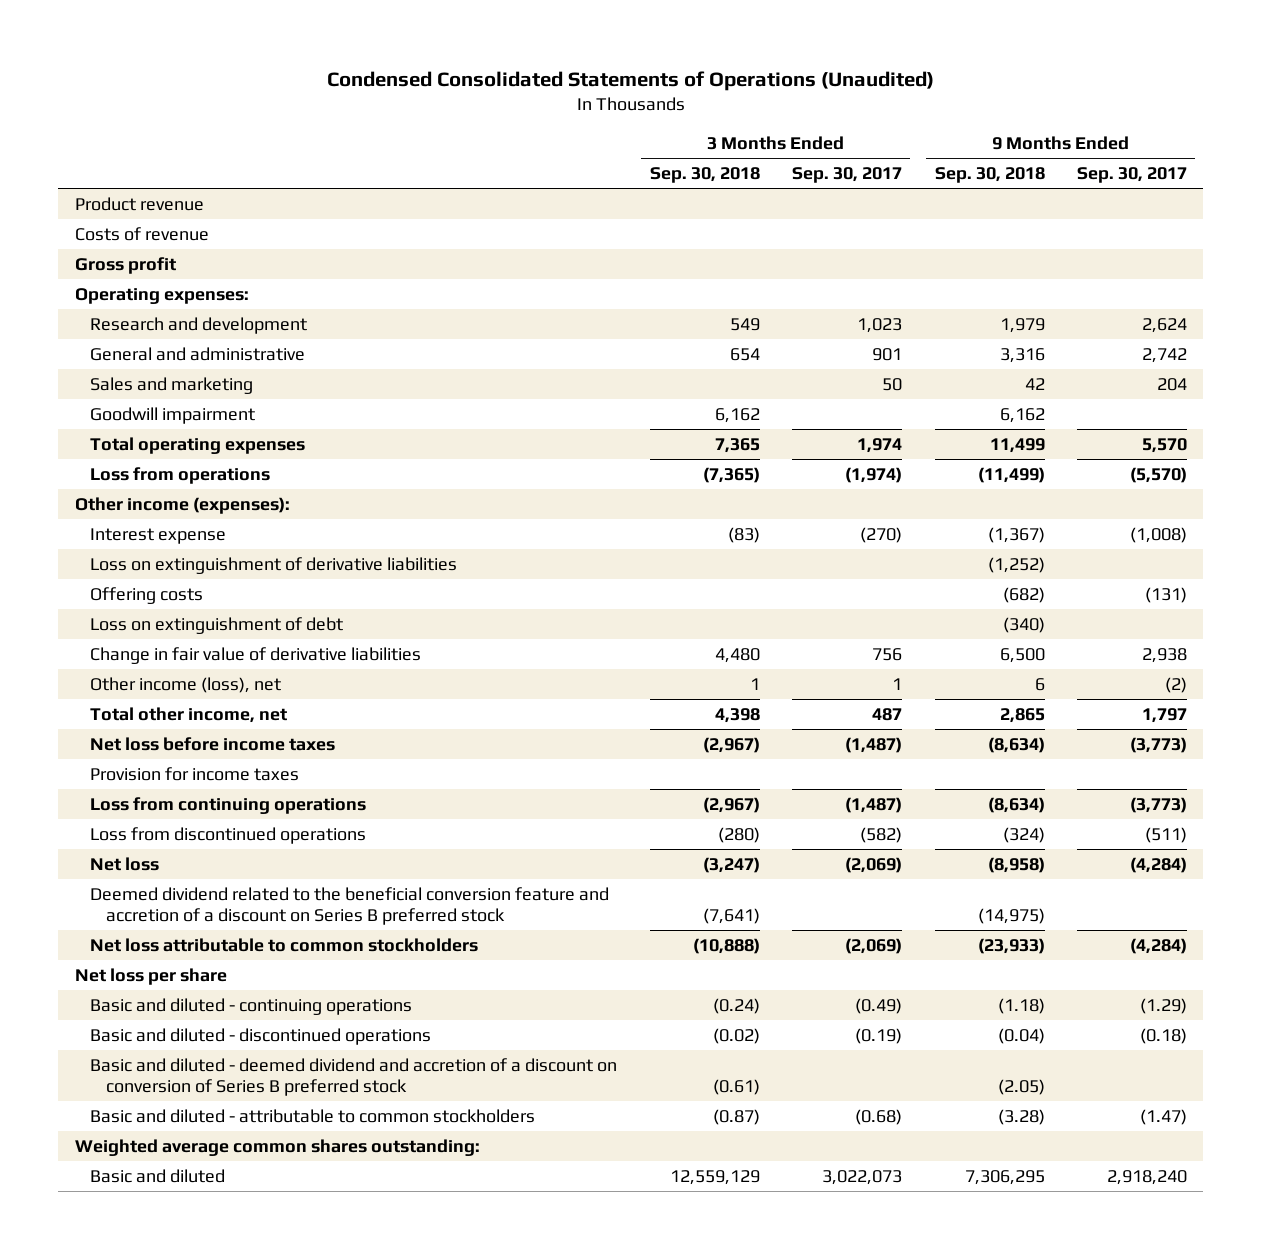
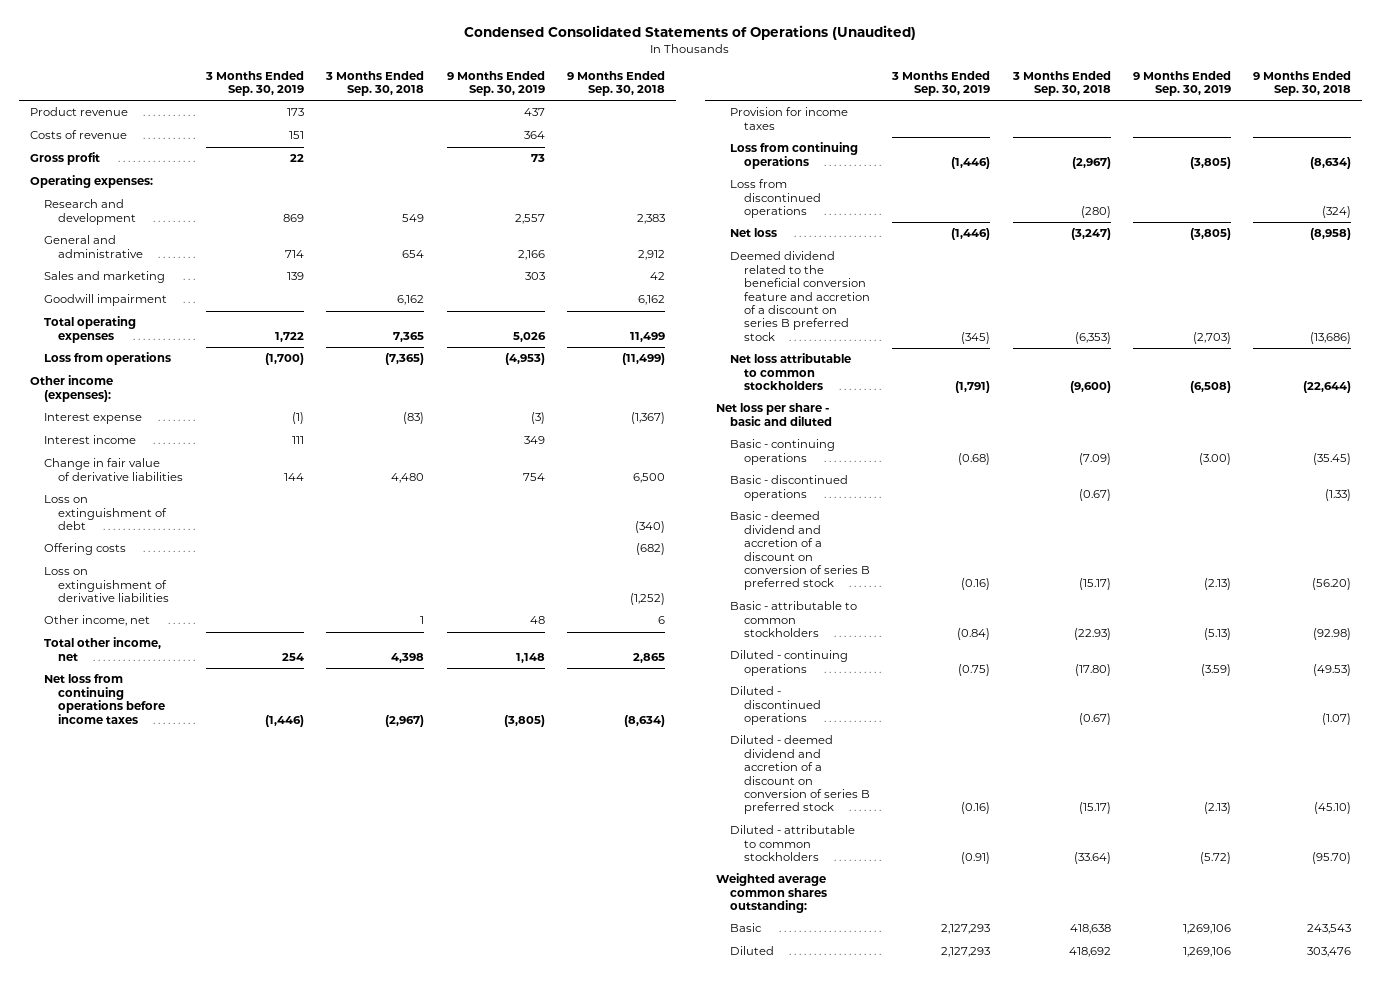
- | 3 Months Ended Sep. 30, 2018 | 3 Months Ended Sep. 30, 2017 | 9 Months Ended Sep. 30, 2018 | 9 Months Ended Sep. 30, 2017
+ | 3 Months Ended Sep. 30, 2019 | 3 Months Ended Sep. 30, 2018 | 9 Months Ended Sep. 30, 2019 | 9 Months Ended Sep. 30, 2018
- Research and development | 549 | 1,023 | 1,979 | 2,624
- General and administrative | 654 | 901 | 3,316 | 2,742
+ Research and development | 869 | 549 | 2,557 | 2,383
+ General and administrative | 714 | 654 | 2,166 | 2,912
+ Interest income | 111 | | 349 |
- Other income (loss), net | 1 | 1 | 6 | (2)
moved down: Loss on extinguishment of debt | | | | (340)
moved down: Offering costs | | | | (682)
moved down: Loss on extinguishment of derivative liabilities | | | | (1,252)
+ Other income, net | | 1 | 48 | 6
- Net loss before income taxes | (2,967) | (1,487) | (8,634) | (3,773)
+ Net loss from continuing operations before income taxes | (1,446) | (2,967) | (3,805) | (8,634)
- Deemed dividend related to the beneficial conversion feature and accretion of a discount on Series B preferred stock | (7,641) | | (14,975) |
- Net loss attributable to common stockholders | (10,888) | (2,069) | (23,933) | (4,284)
- Net loss per share
- Basic and diluted - continuing operations | (0.24) | (0.49) | (1.18) | (1.29)
- Basic and diluted - discontinued operations | (0.02) | (0.19) | (0.04) | (0.18)
- Basic and diluted - deemed dividend and accretion of a discount on conversion of Series B preferred stock | (0.61) | | (2.05) |
- Basic and diluted - attributable to common stockholders | (0.87) | (0.68) | (3.28) | (1.47)
+ Deemed dividend related to the beneficial conversion feature and accretion of a discount on series B preferred stock | (345) | (6,353) | (2,703) | (13,686)
+ Net loss attributable to common stockholders | (1,791) | (9,600) | (6,508) | (22,644)
+ Net loss per share - basic and diluted
+ Basic - continuing operations | (0.68) | (7.09) | (3.00) | (35.45)
+ Basic - discontinued operations | | (0.67) | | (1.33)
+ Basic - deemed dividend and accretion of a discount on conversion of series B preferred stock | (0.16) | (15.17) | (2.13) | (56.20)
+ Basic - attributable to common stockholders | (0.84) | (22.93) | (5.13) | (92.98)
+ Diluted - continuing operations | (0.75) | (17.80) | (3.59) | (49.53)
+ Diluted - discontinued operations | | (0.67) | | (1.07)
+ Diluted - deemed dividend and accretion of a discount on conversion of series B preferred stock | (0.16) | (15.17) | (2.13) | (45.10)
+ Diluted - attributable to common stockholders | (0.91) | (33.64) | (5.72) | (95.70)
- Basic and diluted | 12,559,129 | 3,022,073 | 7,306,295 | 2,918,240
+ Basic | 2,127,293 | 418,638 | 1,269,106 | 243,543
+ Diluted | 2,127,293 | 418,692 | 1,269,106 | 303,476

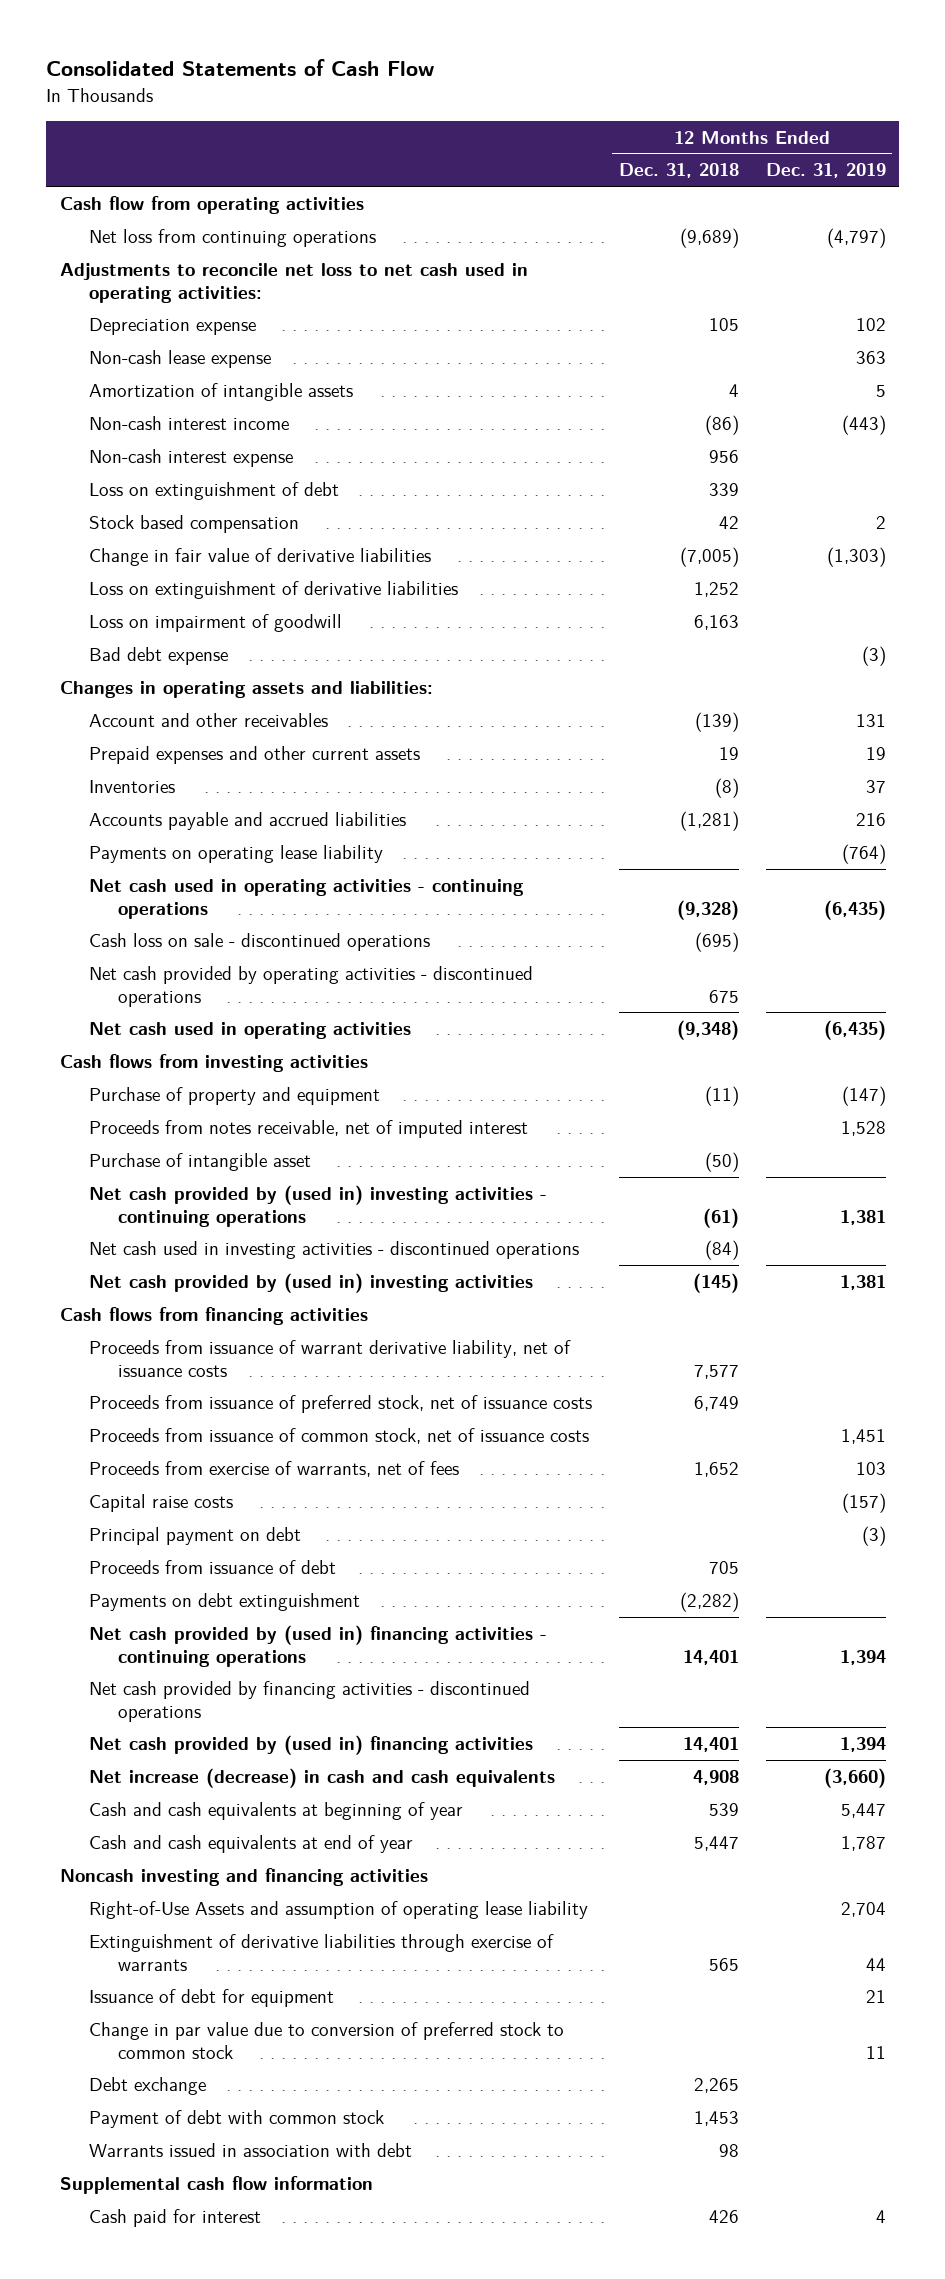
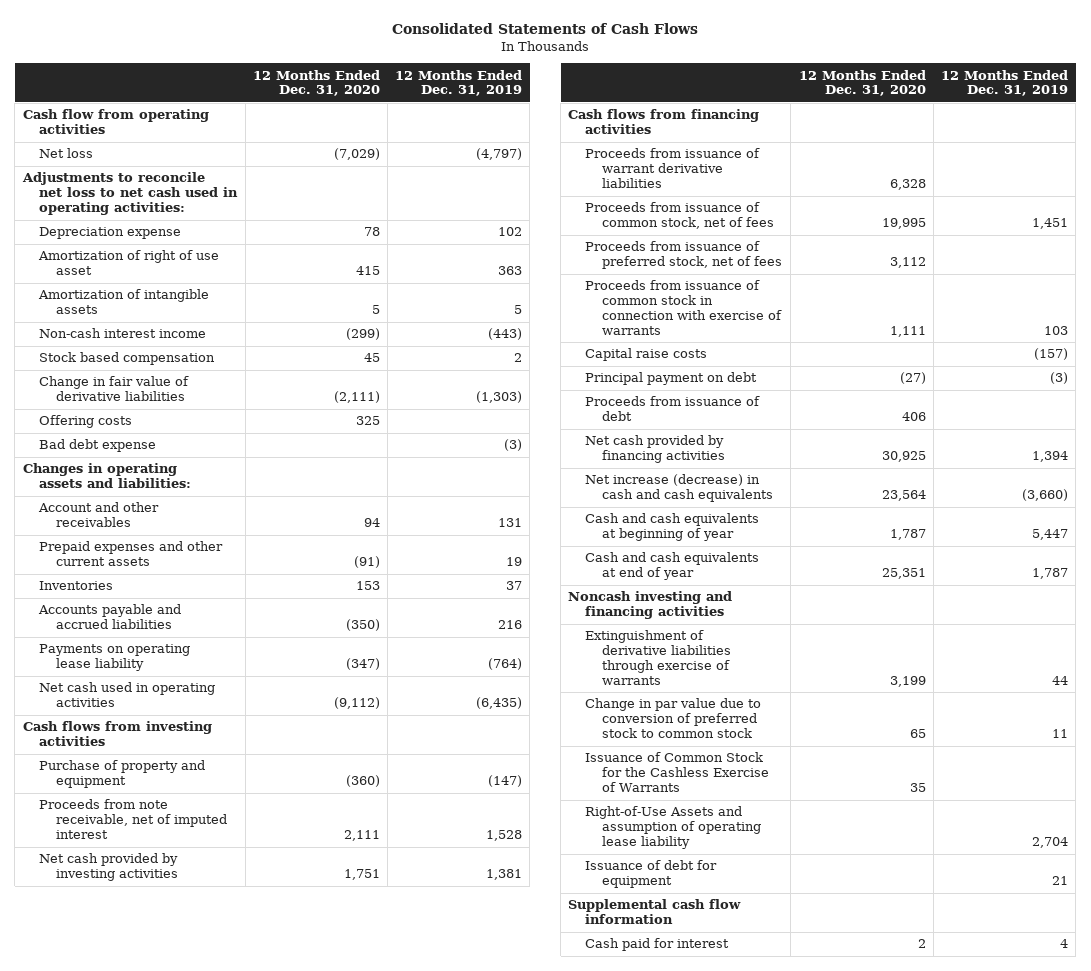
- Consolidated Statements of Cash Flow
+ Consolidated Statements of Cash Flows
- | 12 Months Ended Dec. 31, 2018 | 12 Months Ended Dec. 31, 2019
+ | 12 Months Ended Dec. 31, 2020 | 12 Months Ended Dec. 31, 2019
- Net loss from continuing operations | (9,689) | (4,797)
+ Net loss | (7,029) | (4,797)
- Non-cash lease expense | | 363
+ Amortization of right of use asset | 415 | 363
- Non-cash interest expense | 956 |
- Loss on extinguishment of debt | 339 |
- Loss on extinguishment of derivative liabilities | 1,252 |
- Loss on impairment of goodwill | 6,163 |
+ Offering costs | 325 |
- Net cash used in operating activities - continuing operations | (9,328) | (6,435)
- Cash loss on sale - discontinued operations | (695) |
- Net cash provided by operating activities - discontinued operations | 675 |
- Proceeds from notes receivable, net of imputed interest | | 1,528
- Purchase of intangible asset | (50) |
- Net cash provided by (used in) investing activities - continuing operations | (61) | 1,381
- Net cash used in investing activities - discontinued operations | (84) |
- Net cash provided by (used in) investing activities | (145) | 1,381
+ Proceeds from note receivable, net of imputed interest | 2,111 | 1,528
+ Net cash provided by investing activities | 1,751 | 1,381
- Proceeds from issuance of warrant derivative liability, net of issuance costs | 7,577 |
- Proceeds from issuance of preferred stock, net of issuance costs | 6,749 |
- Proceeds from issuance of common stock, net of issuance costs | | 1,451
- Proceeds from exercise of warrants, net of fees | 1,652 | 103
+ Proceeds from issuance of warrant derivative liabilities | 6,328 |
+ Proceeds from issuance of common stock, net of fees | 19,995 | 1,451
+ Proceeds from issuance of preferred stock, net of fees | 3,112 |
+ Proceeds from issuance of common stock in connection with exercise of warrants | 1,111 | 103
- Payments on debt extinguishment | (2,282) |
- Net cash provided by (used in) financing activities - continuing operations | 14,401 | 1,394
- Net cash provided by financing activities - discontinued operations
- Net cash provided by (used in) financing activities | 14,401 | 1,394
+ Net cash provided by financing activities | 30,925 | 1,394
- Debt exchange | 2,265 |
- Payment of debt with common stock | 1,453 |
- Warrants issued in association with debt | 98 |
+ Issuance of Common Stock for the Cashless Exercise of Warrants | 35 |
moved down: Right-of-Use Assets and assumption of operating lease liability | | 2,704
moved down: Issuance of debt for equipment | | 21

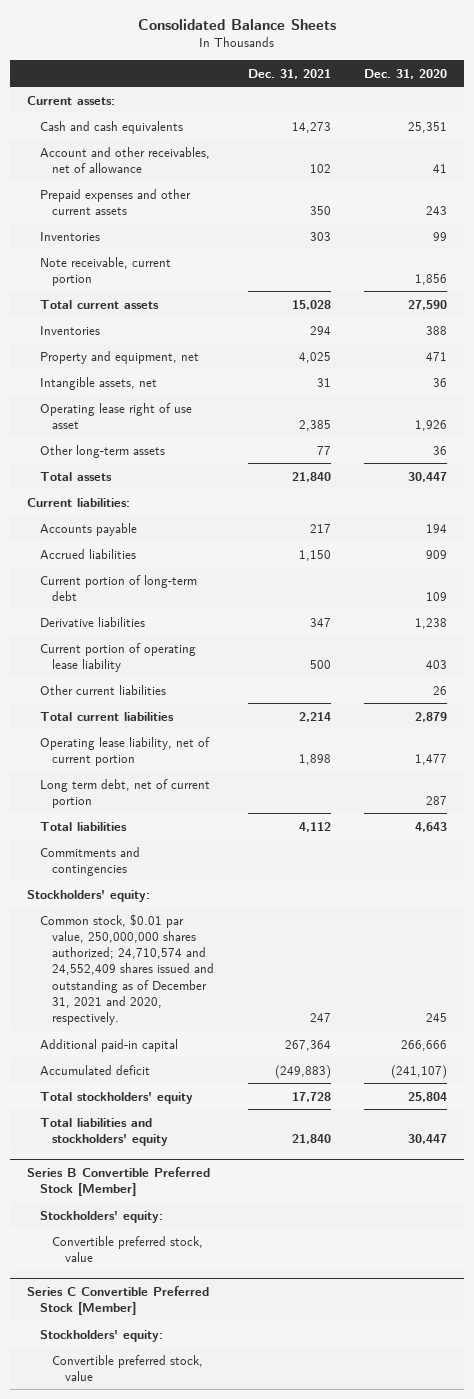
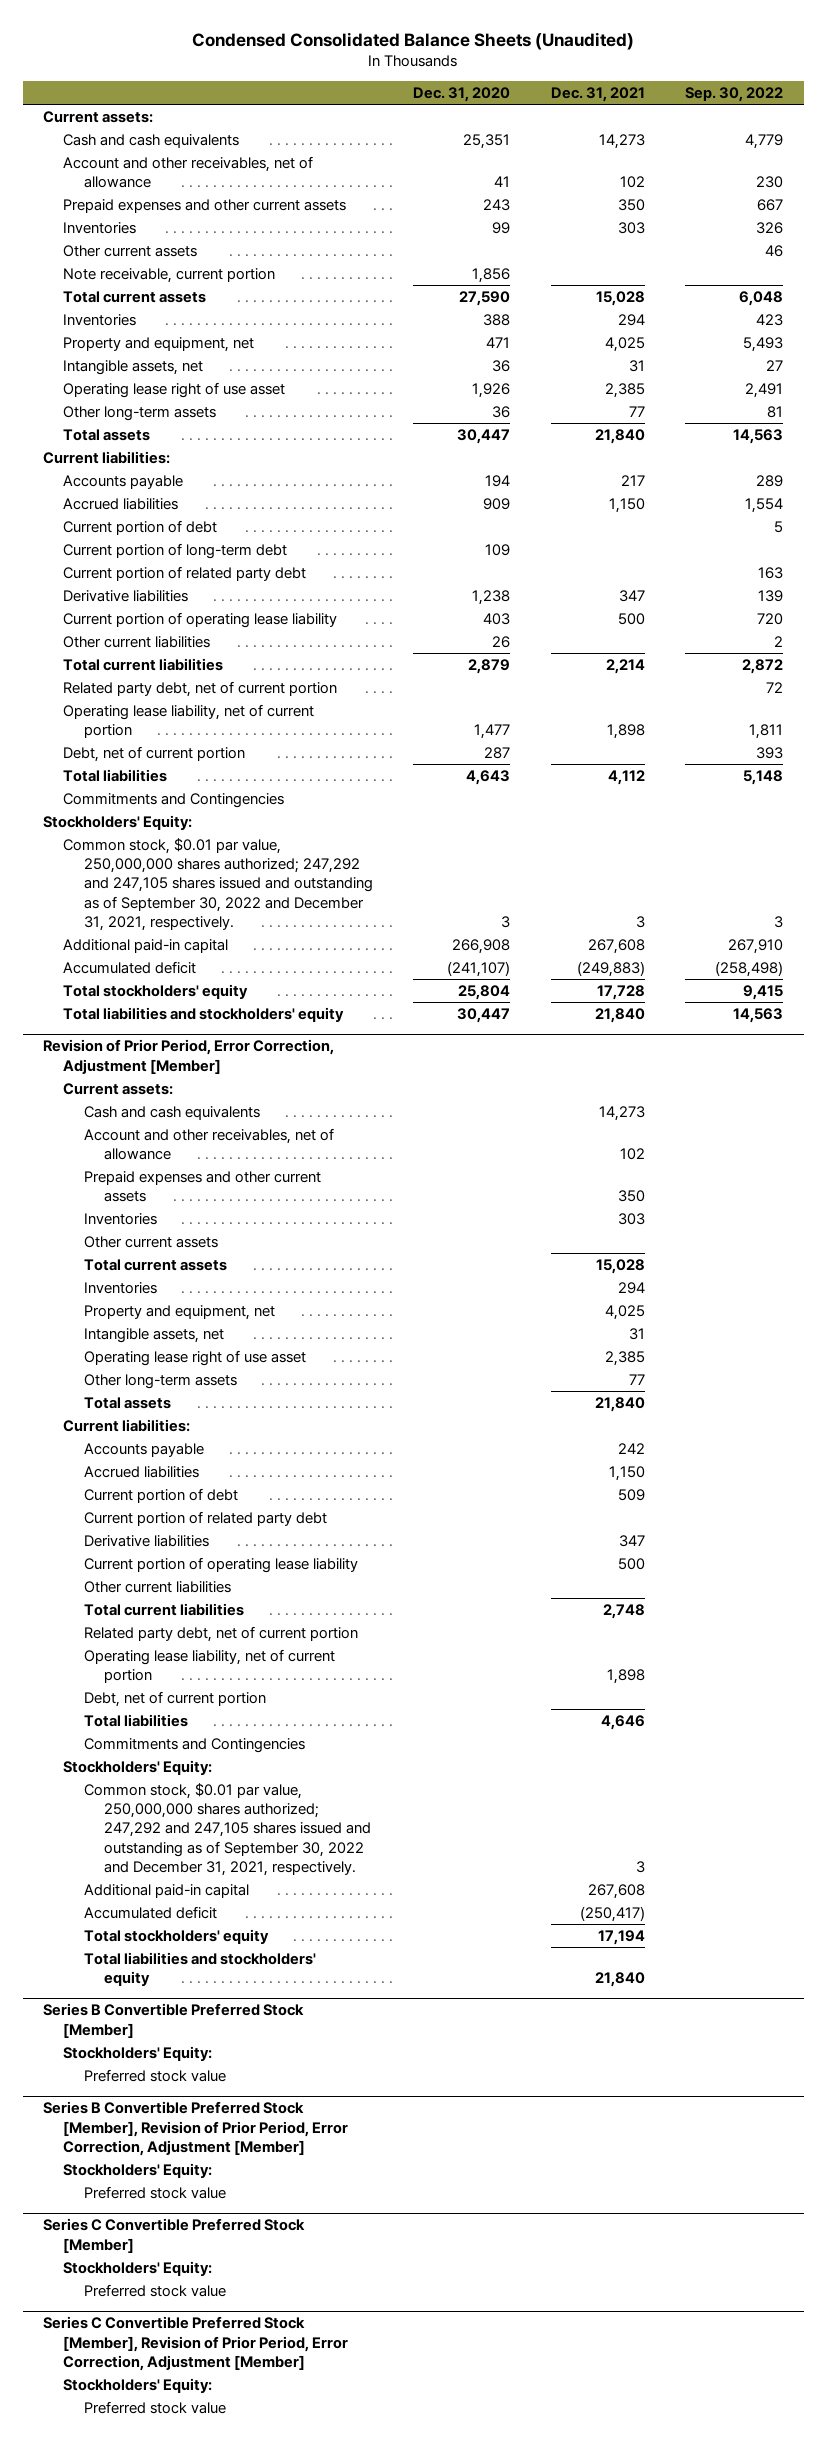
- Consolidated Balance Sheets
+ Condensed Consolidated Balance Sheets (Unaudited)
- | Dec. 31, 2021 | Dec. 31, 2020
+ | Dec. 31, 2020 | Dec. 31, 2021 | Sep. 30, 2022
+ Other current assets | | | 46
+ Current portion of debt | | | 5
+ Current portion of related party debt | | | 163
+ Related party debt, net of current portion | | | 72
- Long term debt, net of current portion | | 287
+ Debt, net of current portion | 287 | | 393
- Commitments and contingencies
- Stockholders' equity:
- Common stock, $0.01 par value, 250,000,000 shares authorized; 24,710,574 and 24,552,409 shares issued and outstanding as of December 31, 2021 and 2020, respectively. | 247 | 245
- Additional paid-in capital | 267,364 | 266,666
+ Commitments and Contingencies
+ Stockholders' Equity:
+ Common stock, $0.01 par value, 250,000,000 shares authorized; 247,292 and 247,105 shares issued and outstanding as of September 30, 2022 and December 31, 2021, respectively. | 3 | 3 | 3
+ Additional paid-in capital | 266,908 | 267,608 | 267,910
+ Revision of Prior Period, Error Correction, Adjustment [Member]
+ Current assets:
+ Cash and cash equivalents | | 14,273 |
+ Account and other receivables, net of allowance | | 102 |
+ Prepaid expenses and other current assets | | 350 |
+ Inventories | | 303 |
+ Other current assets
+ Total current assets | | 15,028 |
+ Inventories | | 294 |
+ Property and equipment, net | | 4,025 |
+ Intangible assets, net | | 31 |
+ Operating lease right of use asset | | 2,385 |
+ Other long-term assets | | 77 |
+ Total assets | | 21,840 |
+ Current liabilities:
+ Accounts payable | | 242 |
+ Accrued liabilities | | 1,150 |
+ Current portion of debt | | 509 |
+ Current portion of related party debt
+ Derivative liabilities | | 347 |
+ Current portion of operating lease liability | | 500 |
+ Other current liabilities
+ Total current liabilities | | 2,748 |
+ Related party debt, net of current portion
+ Operating lease liability, net of current portion | | 1,898 |
+ Debt, net of current portion
+ Total liabilities | | 4,646 |
+ Commitments and Contingencies
+ Stockholders' Equity:
+ Common stock, $0.01 par value, 250,000,000 shares authorized; 247,292 and 247,105 shares issued and outstanding as of September 30, 2022 and December 31, 2021, respectively. | | 3 |
+ Additional paid-in capital | | 267,608 |
+ Accumulated deficit | | (250,417) |
+ Total stockholders' equity | | 17,194 |
+ Total liabilities and stockholders' equity | | 21,840 |
@ Series B Convertible Preferred Stock [Member]
- Stockholders' equity:
- Convertible preferred stock, value
+ Stockholders' Equity:
+ Preferred stock value
+ Series B Convertible Preferred Stock [Member], Revision of Prior Period, Error Correction, Adjustment [Member]
+ Stockholders' Equity:
+ Preferred stock value
@ Series C Convertible Preferred Stock [Member]
- Stockholders' equity:
- Convertible preferred stock, value
+ Stockholders' Equity:
+ Preferred stock value
+ Series C Convertible Preferred Stock [Member], Revision of Prior Period, Error Correction, Adjustment [Member]
+ Stockholders' Equity:
+ Preferred stock value

